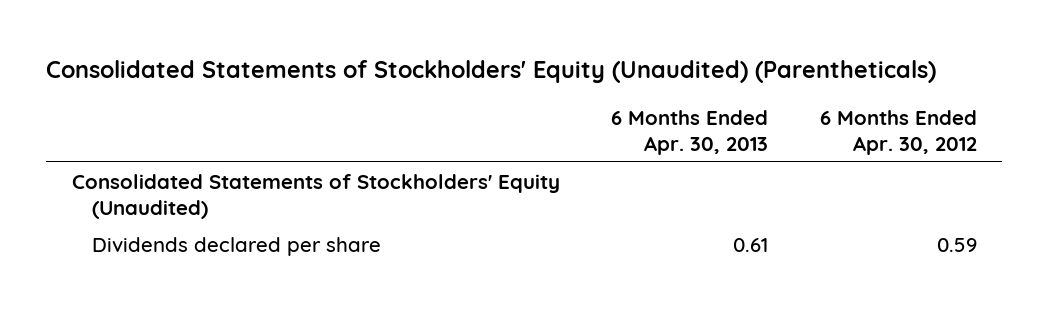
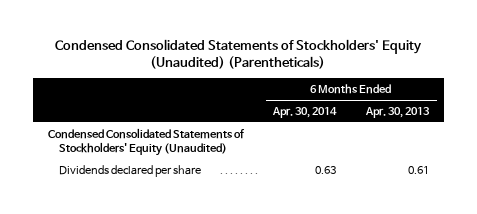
- Consolidated Statements of Stockholders' Equity (Unaudited) (Parentheticals)
+ Condensed Consolidated Statements of Stockholders' Equity (Unaudited) (Parentheticals)
- | 6 Months Ended Apr. 30, 2013 | 6 Months Ended Apr. 30, 2012
+ | 6 Months Ended Apr. 30, 2014 | 6 Months Ended Apr. 30, 2013
- Consolidated Statements of Stockholders' Equity (Unaudited)
+ Condensed Consolidated Statements of Stockholders' Equity (Unaudited)

